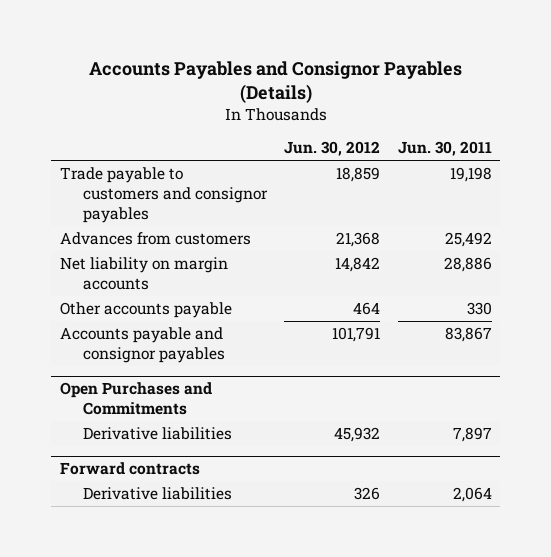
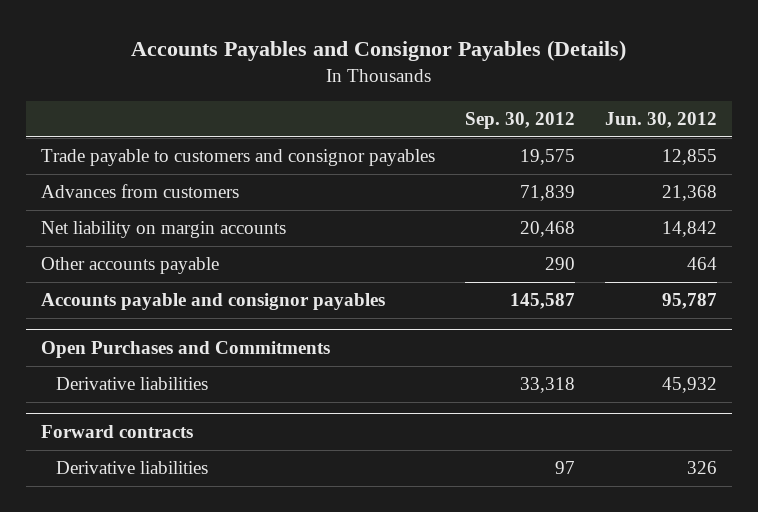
- | Jun. 30, 2012 | Jun. 30, 2011
+ | Sep. 30, 2012 | Jun. 30, 2012
- Trade payable to customers and consignor payables | 18,859 | 19,198
+ Trade payable to customers and consignor payables | 19,575 | 12,855
- Accounts payable and consignor payables | 101,791 | 83,867
+ Accounts payable and consignor payables | 145,587 | 95,787

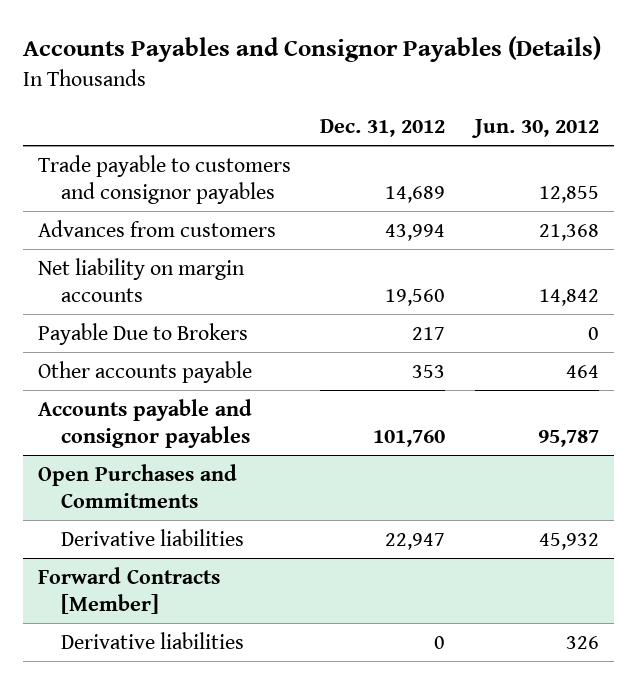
- | Sep. 30, 2012 | Jun. 30, 2012
+ | Dec. 31, 2012 | Jun. 30, 2012
+ Payable Due to Brokers | 217 | 0
- Forward contracts
+ Forward Contracts [Member]

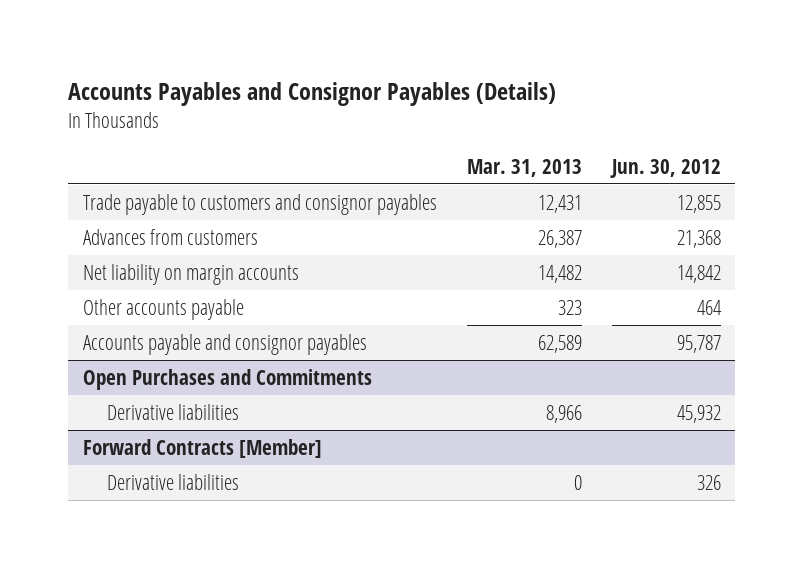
- | Dec. 31, 2012 | Jun. 30, 2012
+ | Mar. 31, 2013 | Jun. 30, 2012
- Payable Due to Brokers | 217 | 0

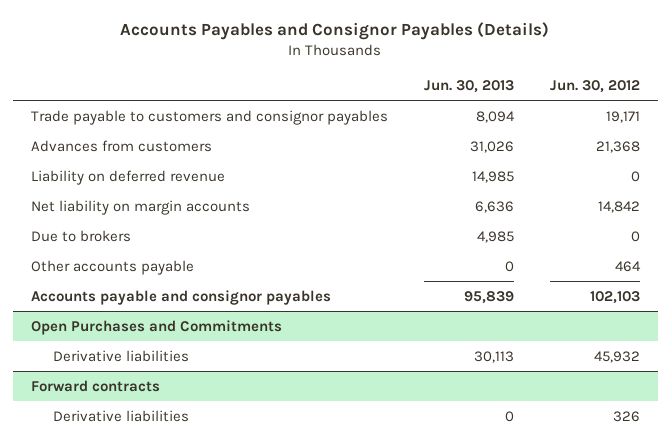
- | Mar. 31, 2013 | Jun. 30, 2012
+ | Jun. 30, 2013 | Jun. 30, 2012
- Trade payable to customers and consignor payables | 12,431 | 12,855
+ Trade payable to customers and consignor payables | 8,094 | 19,171
+ Liability on deferred revenue | 14,985 | 0
+ Due to brokers | 4,985 | 0
- Accounts payable and consignor payables | 62,589 | 95,787
+ Accounts payable and consignor payables | 95,839 | 102,103
- Forward Contracts [Member]
+ Forward contracts

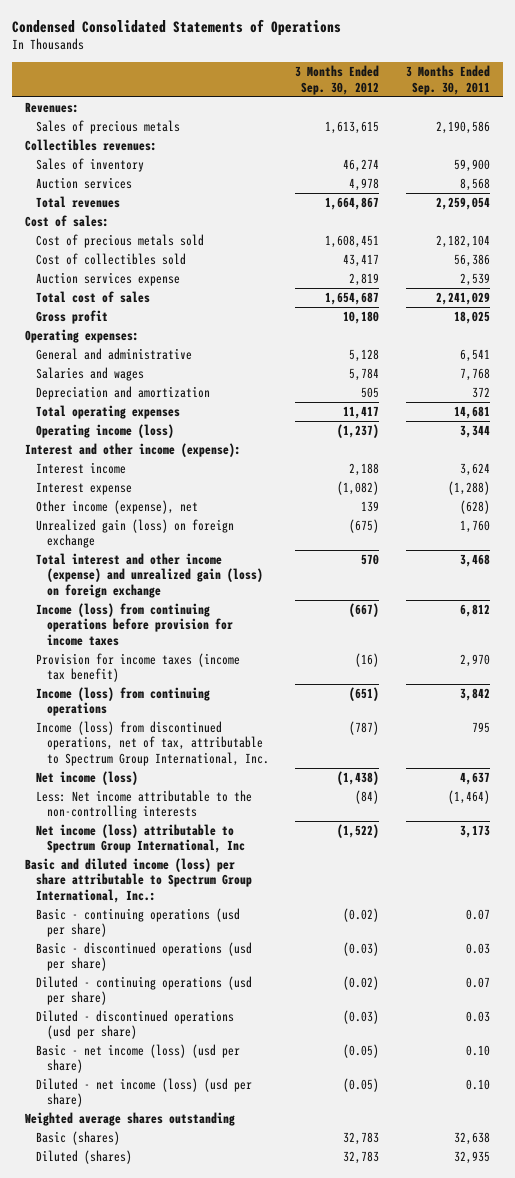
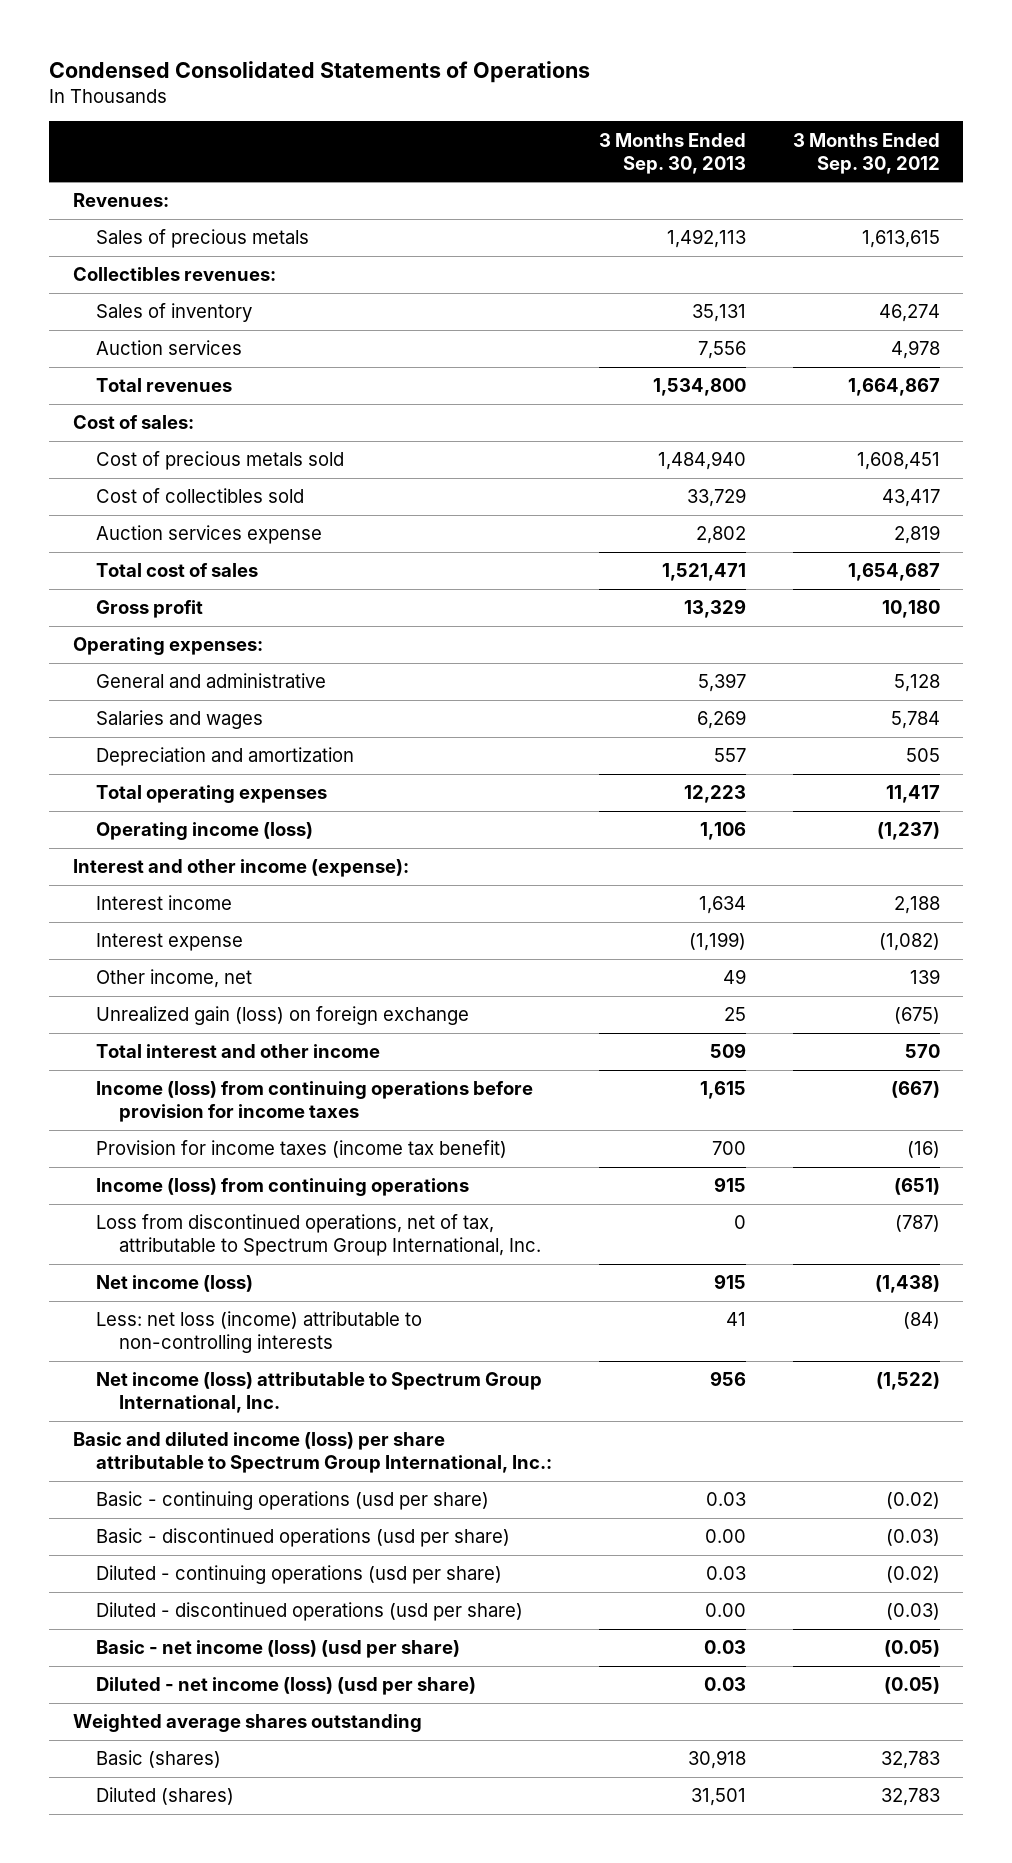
- | 3 Months Ended Sep. 30, 2012 | 3 Months Ended Sep. 30, 2011
+ | 3 Months Ended Sep. 30, 2013 | 3 Months Ended Sep. 30, 2012
- Other income (expense), net | 139 | (628)
+ Other income, net | 49 | 139
- Total interest and other income (expense) and unrealized gain (loss) on foreign exchange | 570 | 3,468
+ Total interest and other income | 509 | 570
- Income (loss) from discontinued operations, net of tax, attributable to Spectrum Group International, Inc. | (787) | 795
+ Loss from discontinued operations, net of tax, attributable to Spectrum Group International, Inc. | 0 | (787)
- Less: Net income attributable to the non-controlling interests | (84) | (1,464)
- Net income (loss) attributable to Spectrum Group International, Inc | (1,522) | 3,173
+ Less: net loss (income) attributable to non-controlling interests | 41 | (84)
+ Net income (loss) attributable to Spectrum Group International, Inc. | 956 | (1,522)

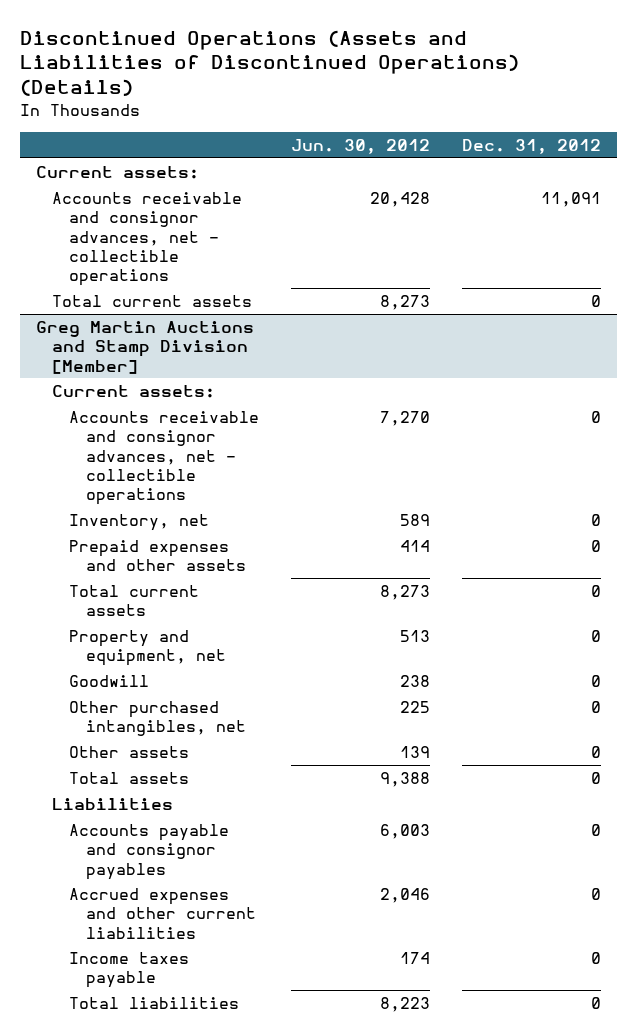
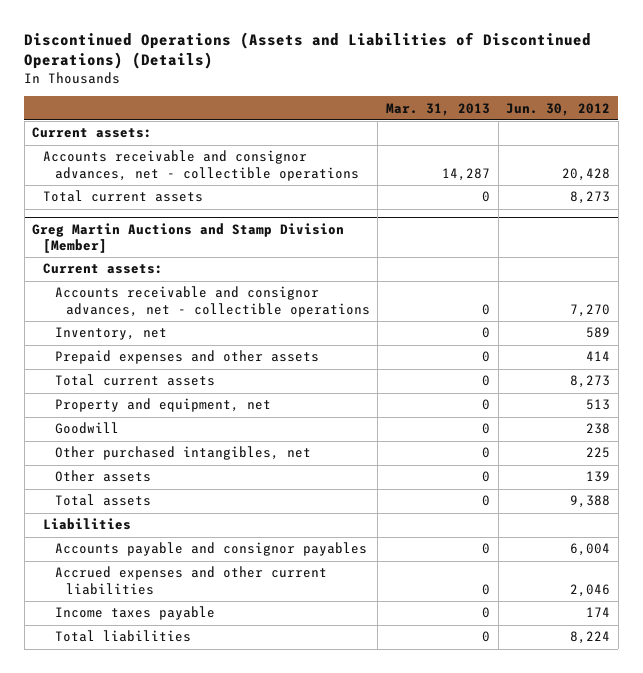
- | Jun. 30, 2012 | Dec. 31, 2012
+ | Mar. 31, 2013 | Jun. 30, 2012
@ Greg Martin Auctions and Stamp Division [Member]
- Accounts payable and consignor payables | 6,003 | 0
+ Accounts payable and consignor payables | 0 | 6,004
- Total liabilities | 8,223 | 0
+ Total liabilities | 0 | 8,224

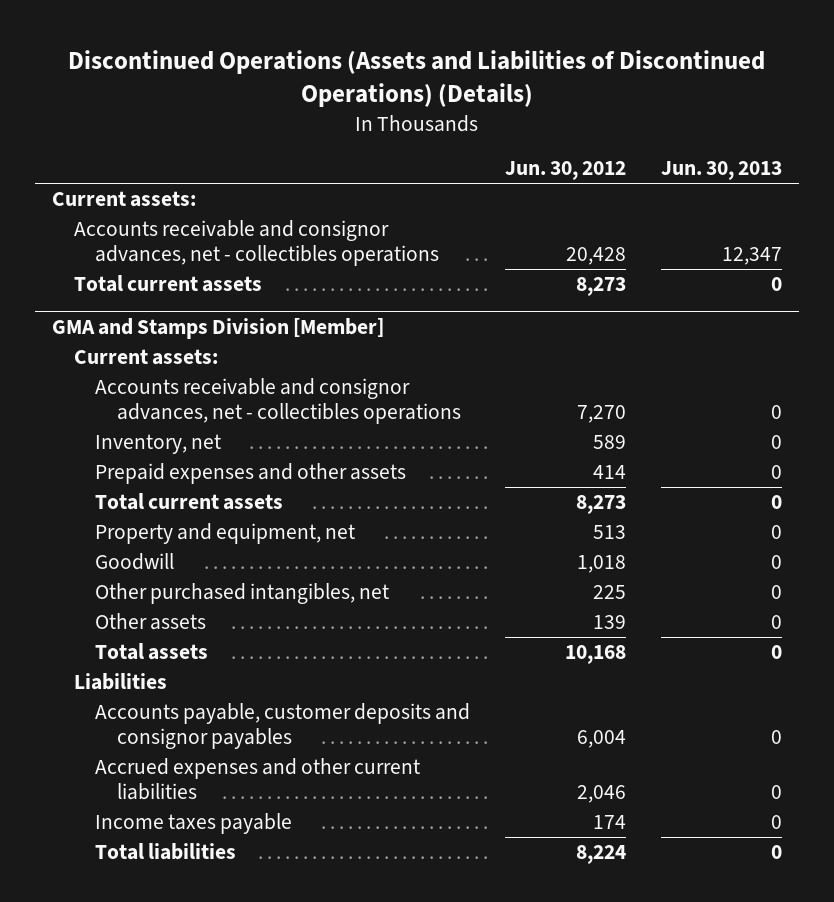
- | Mar. 31, 2013 | Jun. 30, 2012
+ | Jun. 30, 2012 | Jun. 30, 2013
- Accounts receivable and consignor advances, net - collectible operations | 14,287 | 20,428
+ Accounts receivable and consignor advances, net - collectibles operations | 20,428 | 12,347
- Greg Martin Auctions and Stamp Division [Member]
+ GMA and Stamps Division [Member]
- Accounts receivable and consignor advances, net - collectible operations | 0 | 7,270
+ Accounts receivable and consignor advances, net - collectibles operations | 7,270 | 0
- Goodwill | 0 | 238
+ Goodwill | 1,018 | 0
- Total assets | 0 | 9,388
+ Total assets | 10,168 | 0
- Accounts payable and consignor payables | 0 | 6,004
+ Accounts payable, customer deposits and consignor payables | 6,004 | 0

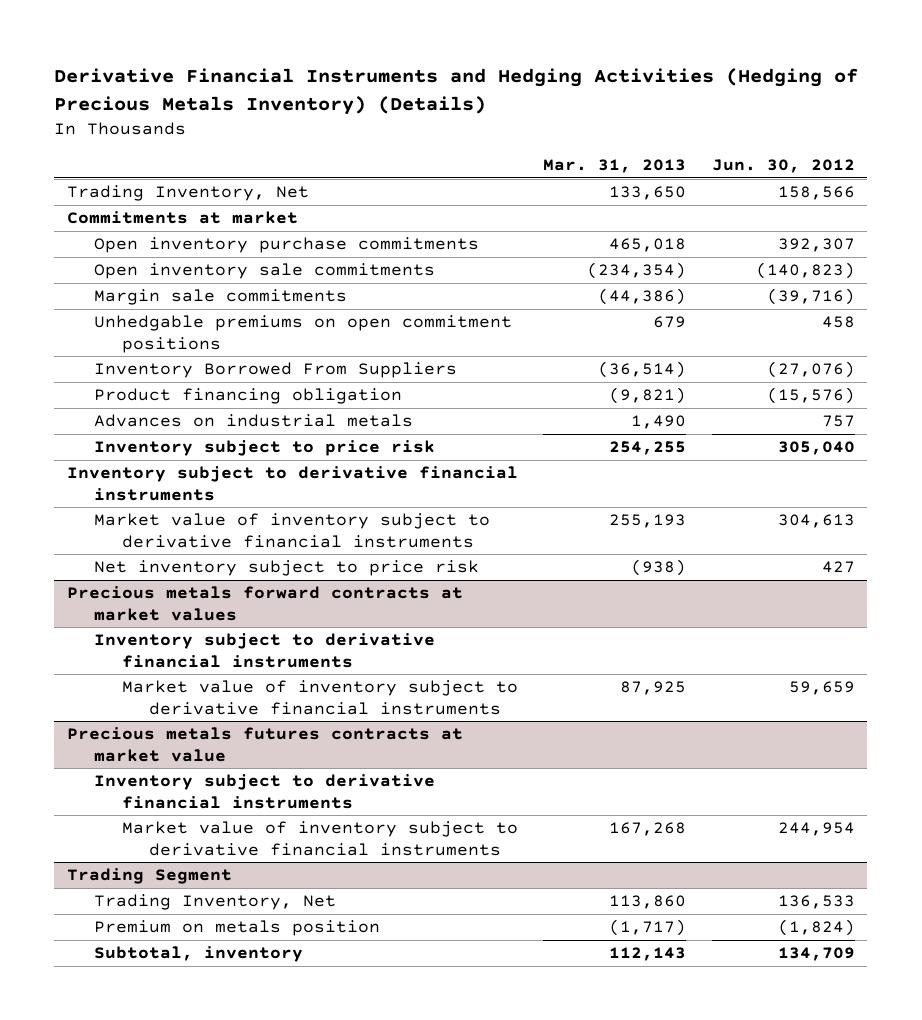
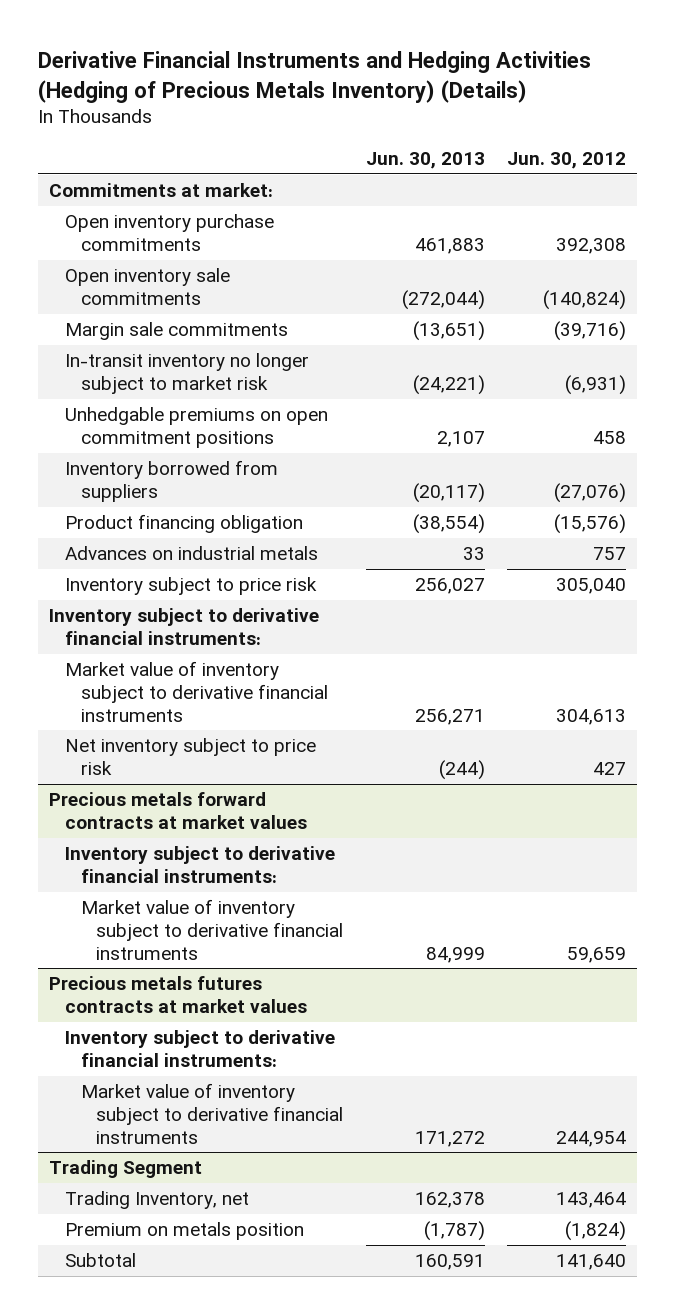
- | Mar. 31, 2013 | Jun. 30, 2012
+ | Jun. 30, 2013 | Jun. 30, 2012
- Trading Inventory, Net | 133,650 | 158,566
- Commitments at market
- Open inventory purchase commitments | 465,018 | 392,307
- Open inventory sale commitments | (234,354) | (140,823)
+ Commitments at market:
+ Open inventory purchase commitments | 461,883 | 392,308
+ Open inventory sale commitments | (272,044) | (140,824)
+ In-transit inventory no longer subject to market risk | (24,221) | (6,931)
- Inventory Borrowed From Suppliers | (36,514) | (27,076)
+ Inventory borrowed from suppliers | (20,117) | (27,076)
- Inventory subject to derivative financial instruments
+ Inventory subject to derivative financial instruments:
@ Precious metals forward contracts at market values
- Inventory subject to derivative financial instruments
+ Inventory subject to derivative financial instruments:
- Precious metals futures contracts at market value
- Inventory subject to derivative financial instruments
+ Precious metals futures contracts at market values
+ Inventory subject to derivative financial instruments:
@ Trading Segment
- Trading Inventory, Net | 113,860 | 136,533
+ Trading Inventory, net | 162,378 | 143,464
- Subtotal, inventory | 112,143 | 134,709
+ Subtotal | 160,591 | 141,640

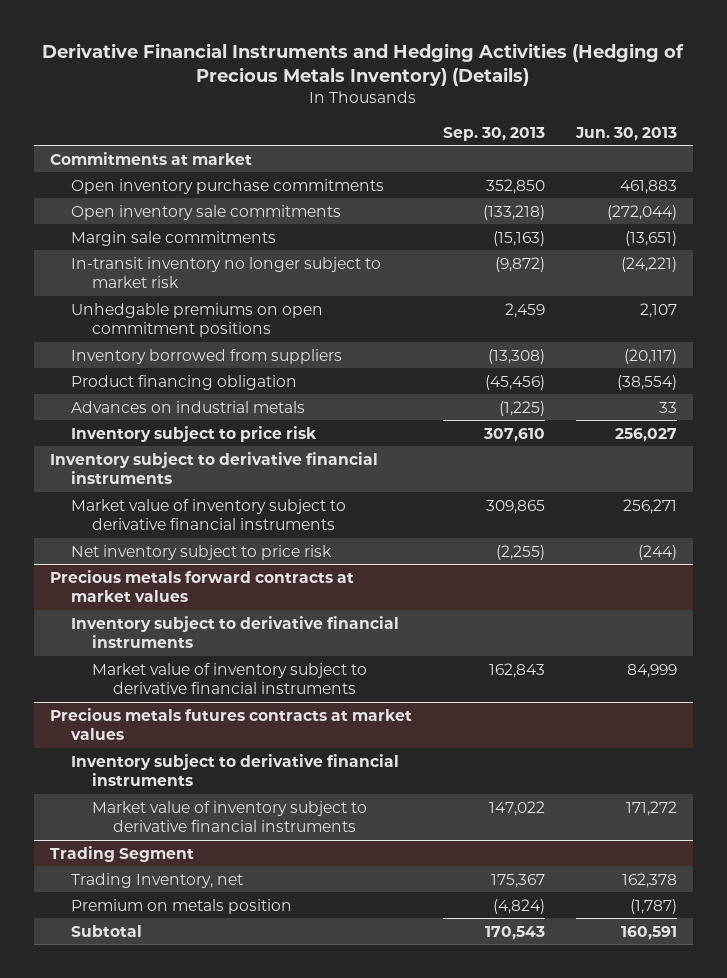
- | Jun. 30, 2013 | Jun. 30, 2012
+ | Sep. 30, 2013 | Jun. 30, 2013
- Commitments at market:
+ Commitments at market
- Inventory subject to derivative financial instruments:
+ Inventory subject to derivative financial instruments
@ Precious metals forward contracts at market values
- Inventory subject to derivative financial instruments:
+ Inventory subject to derivative financial instruments
@ Precious metals futures contracts at market values
- Inventory subject to derivative financial instruments:
+ Inventory subject to derivative financial instruments

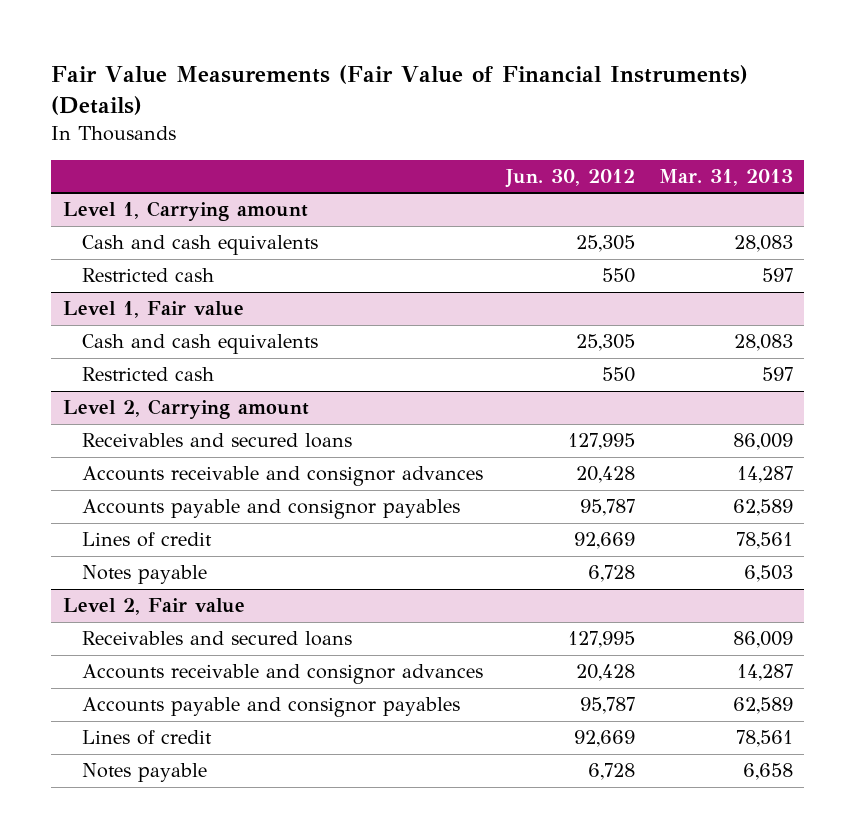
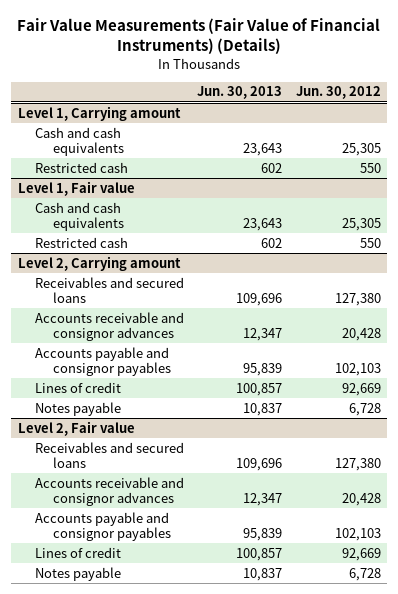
- | Jun. 30, 2012 | Mar. 31, 2013
+ | Jun. 30, 2013 | Jun. 30, 2012
@ Level 2, Carrying amount
- Receivables and secured loans | 127,995 | 86,009
+ Receivables and secured loans | 109,696 | 127,380
- Accounts payable and consignor payables | 95,787 | 62,589
+ Accounts payable and consignor payables | 95,839 | 102,103
@ Level 2, Fair value
- Receivables and secured loans | 127,995 | 86,009
+ Receivables and secured loans | 109,696 | 127,380
- Accounts payable and consignor payables | 95,787 | 62,589
+ Accounts payable and consignor payables | 95,839 | 102,103

